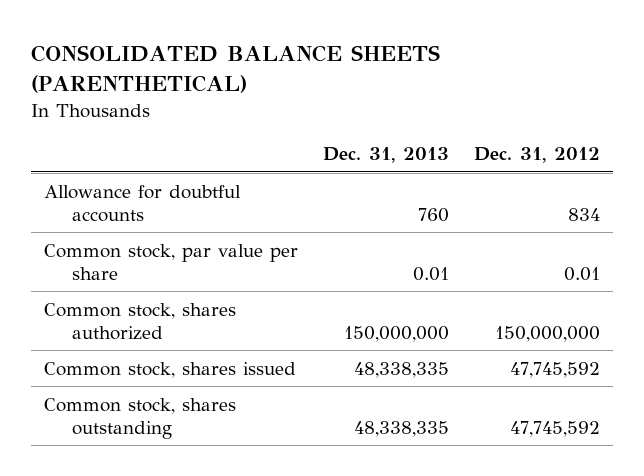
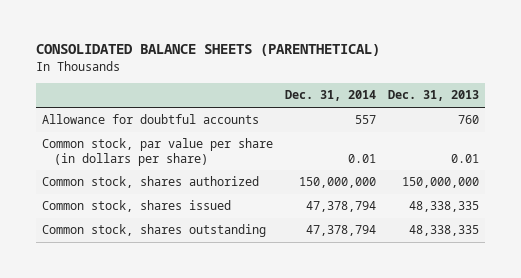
- | Dec. 31, 2013 | Dec. 31, 2012
+ | Dec. 31, 2014 | Dec. 31, 2013
- Common stock, par value per share | 0.01 | 0.01
+ Common stock, par value per share (in dollars per share) | 0.01 | 0.01

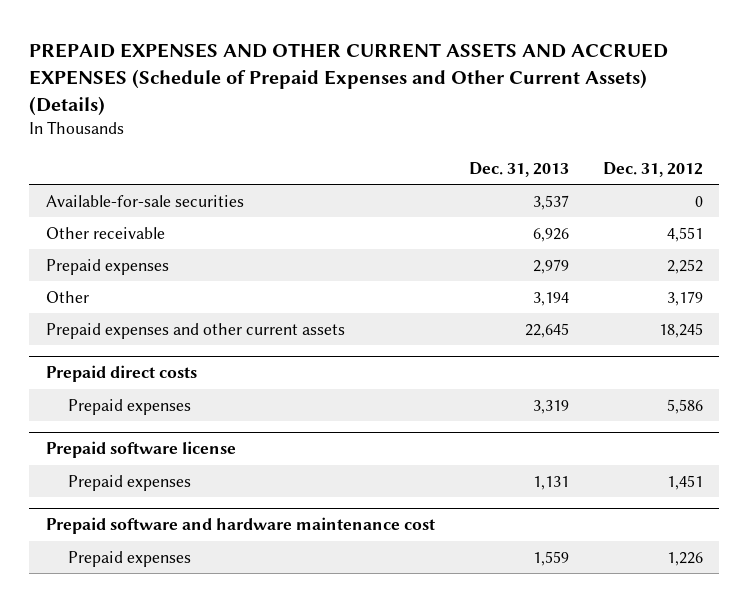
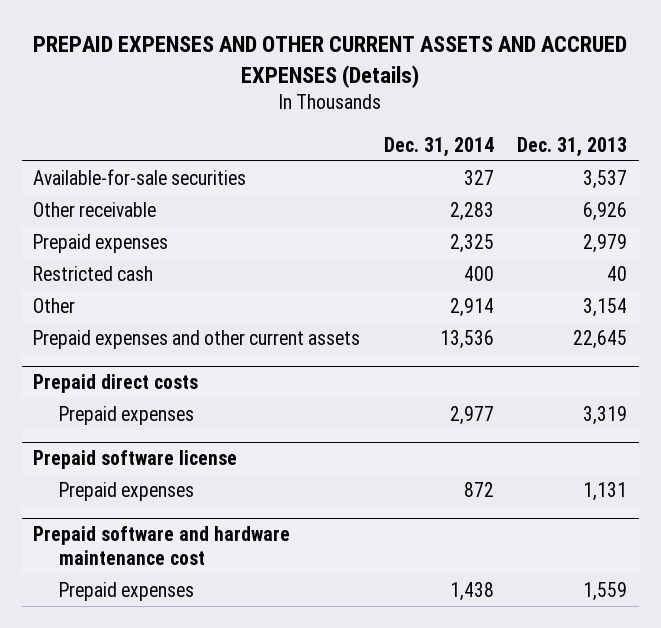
- PREPAID EXPENSES AND OTHER CURRENT ASSETS AND ACCRUED EXPENSES (Schedule of Prepaid Expenses and Other Current Assets) (Details)
+ PREPAID EXPENSES AND OTHER CURRENT ASSETS AND ACCRUED EXPENSES (Details)
- | Dec. 31, 2013 | Dec. 31, 2012
+ | Dec. 31, 2014 | Dec. 31, 2013
- Other | 3,194 | 3,179
+ Restricted cash | 400 | 40
+ Other | 2,914 | 3,154

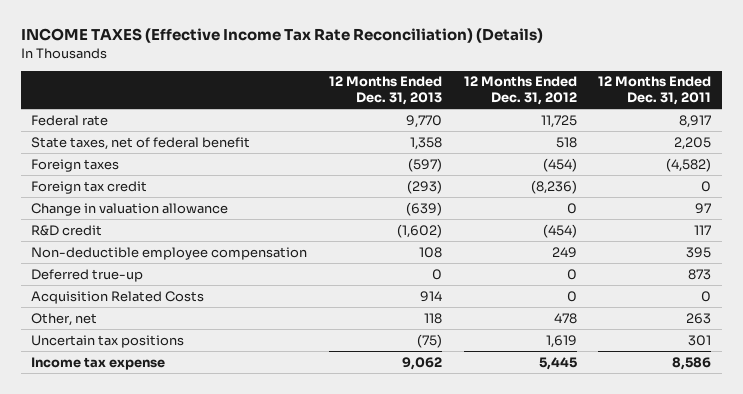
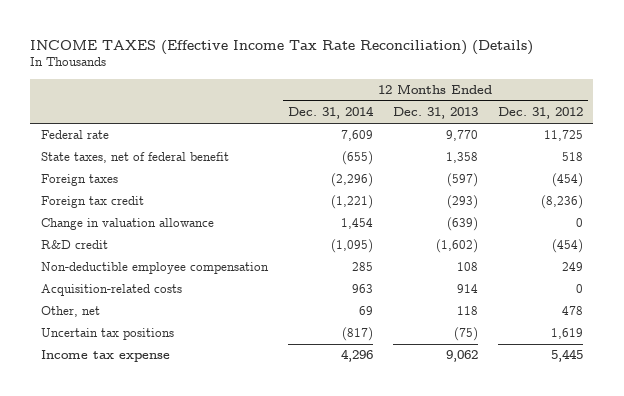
- | 12 Months Ended Dec. 31, 2013 | 12 Months Ended Dec. 31, 2012 | 12 Months Ended Dec. 31, 2011
+ | 12 Months Ended Dec. 31, 2014 | 12 Months Ended Dec. 31, 2013 | 12 Months Ended Dec. 31, 2012
- Deferred true-up | 0 | 0 | 873
- Acquisition Related Costs | 914 | 0 | 0
+ Acquisition-related costs | 963 | 914 | 0

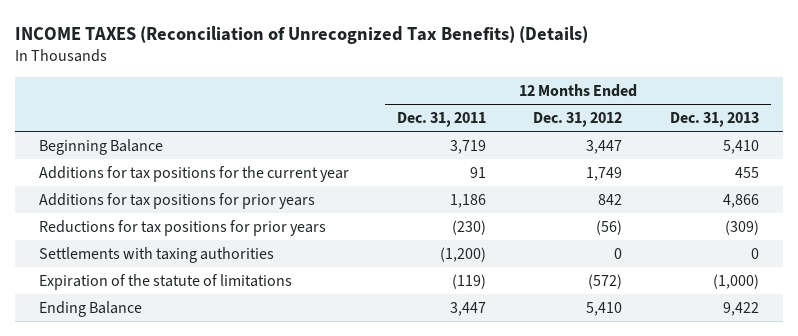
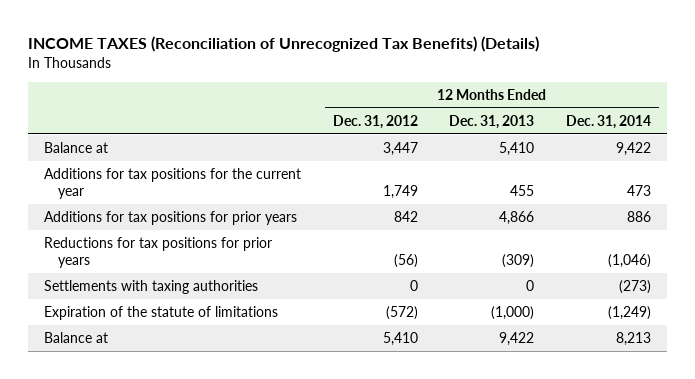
- | 12 Months Ended Dec. 31, 2011 | 12 Months Ended Dec. 31, 2012 | 12 Months Ended Dec. 31, 2013
+ | 12 Months Ended Dec. 31, 2012 | 12 Months Ended Dec. 31, 2013 | 12 Months Ended Dec. 31, 2014
- Beginning Balance | 3,719 | 3,447 | 5,410
+ Balance at | 3,447 | 5,410 | 9,422
- Ending Balance | 3,447 | 5,410 | 9,422
+ Balance at | 5,410 | 9,422 | 8,213

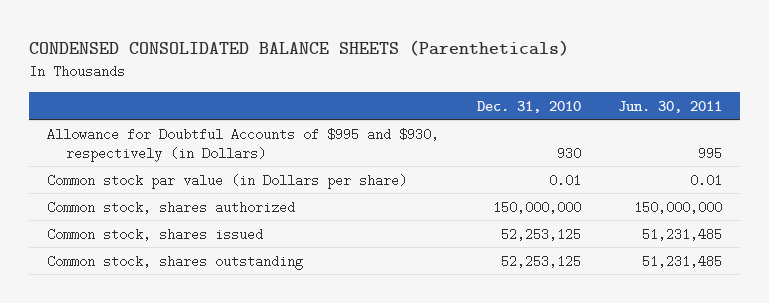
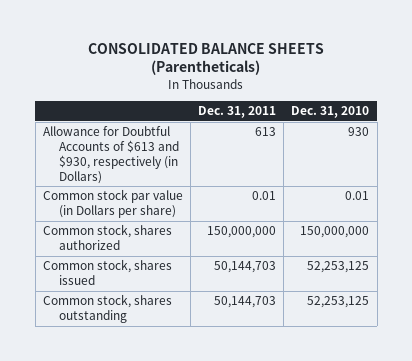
- CONDENSED CONSOLIDATED BALANCE SHEETS (Parentheticals)
+ CONSOLIDATED BALANCE SHEETS (Parentheticals)
- | Dec. 31, 2010 | Jun. 30, 2011
+ | Dec. 31, 2011 | Dec. 31, 2010
- Allowance for Doubtful Accounts of $995 and $930, respectively (in Dollars) | 930 | 995
+ Allowance for Doubtful Accounts of $613 and $930, respectively (in Dollars) | 613 | 930

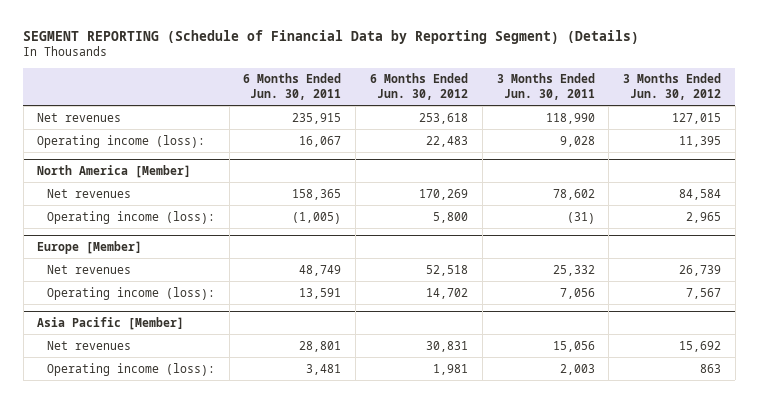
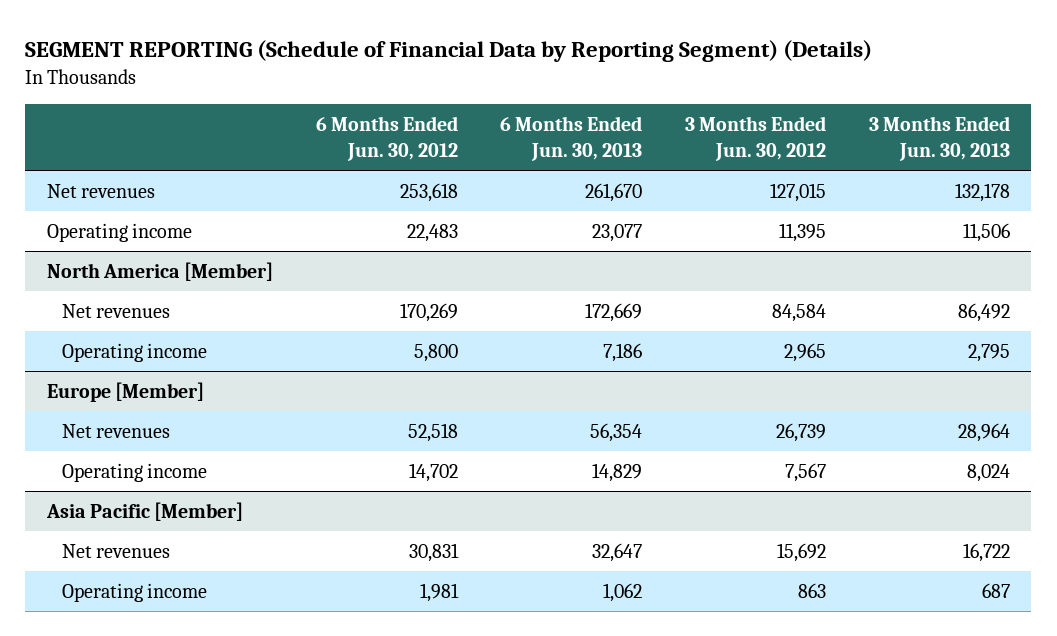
- | 6 Months Ended Jun. 30, 2011 | 6 Months Ended Jun. 30, 2012 | 3 Months Ended Jun. 30, 2011 | 3 Months Ended Jun. 30, 2012
+ | 6 Months Ended Jun. 30, 2012 | 6 Months Ended Jun. 30, 2013 | 3 Months Ended Jun. 30, 2012 | 3 Months Ended Jun. 30, 2013
- Operating income (loss): | 16,067 | 22,483 | 9,028 | 11,395
+ Operating income | 22,483 | 23,077 | 11,395 | 11,506
@ North America [Member]
- Operating income (loss): | (1,005) | 5,800 | (31) | 2,965
+ Operating income | 5,800 | 7,186 | 2,965 | 2,795
@ Europe [Member]
- Operating income (loss): | 13,591 | 14,702 | 7,056 | 7,567
+ Operating income | 14,702 | 14,829 | 7,567 | 8,024
@ Asia Pacific [Member]
- Operating income (loss): | 3,481 | 1,981 | 2,003 | 863
+ Operating income | 1,981 | 1,062 | 863 | 687

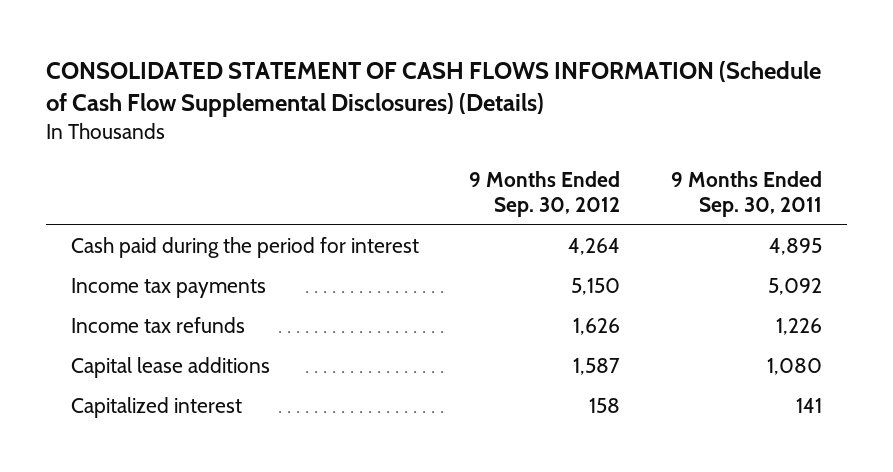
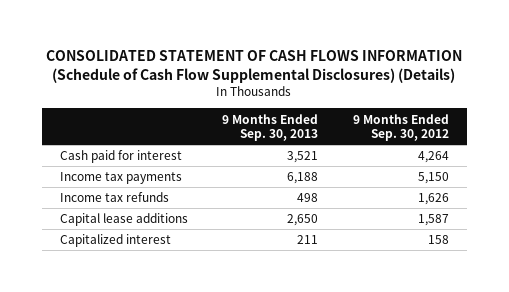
- | 9 Months Ended Sep. 30, 2012 | 9 Months Ended Sep. 30, 2011
+ | 9 Months Ended Sep. 30, 2013 | 9 Months Ended Sep. 30, 2012
- Cash paid during the period for interest | 4,264 | 4,895
+ Cash paid for interest | 3,521 | 4,264

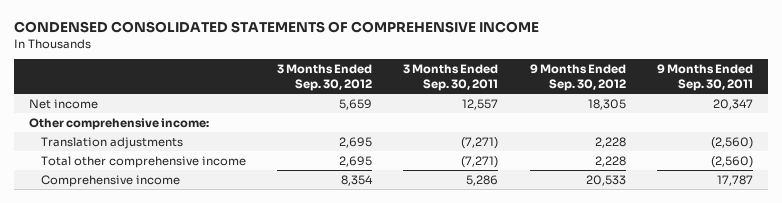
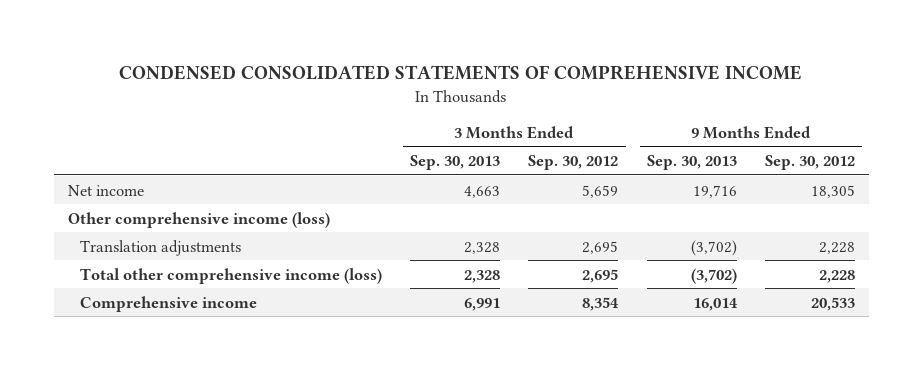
- | 3 Months Ended Sep. 30, 2012 | 3 Months Ended Sep. 30, 2011 | 9 Months Ended Sep. 30, 2012 | 9 Months Ended Sep. 30, 2011
+ | 3 Months Ended Sep. 30, 2013 | 3 Months Ended Sep. 30, 2012 | 9 Months Ended Sep. 30, 2013 | 9 Months Ended Sep. 30, 2012
- Other comprehensive income:
+ Other comprehensive income (loss)
- Total other comprehensive income | 2,695 | (7,271) | 2,228 | (2,560)
+ Total other comprehensive income (loss) | 2,328 | 2,695 | (3,702) | 2,228

